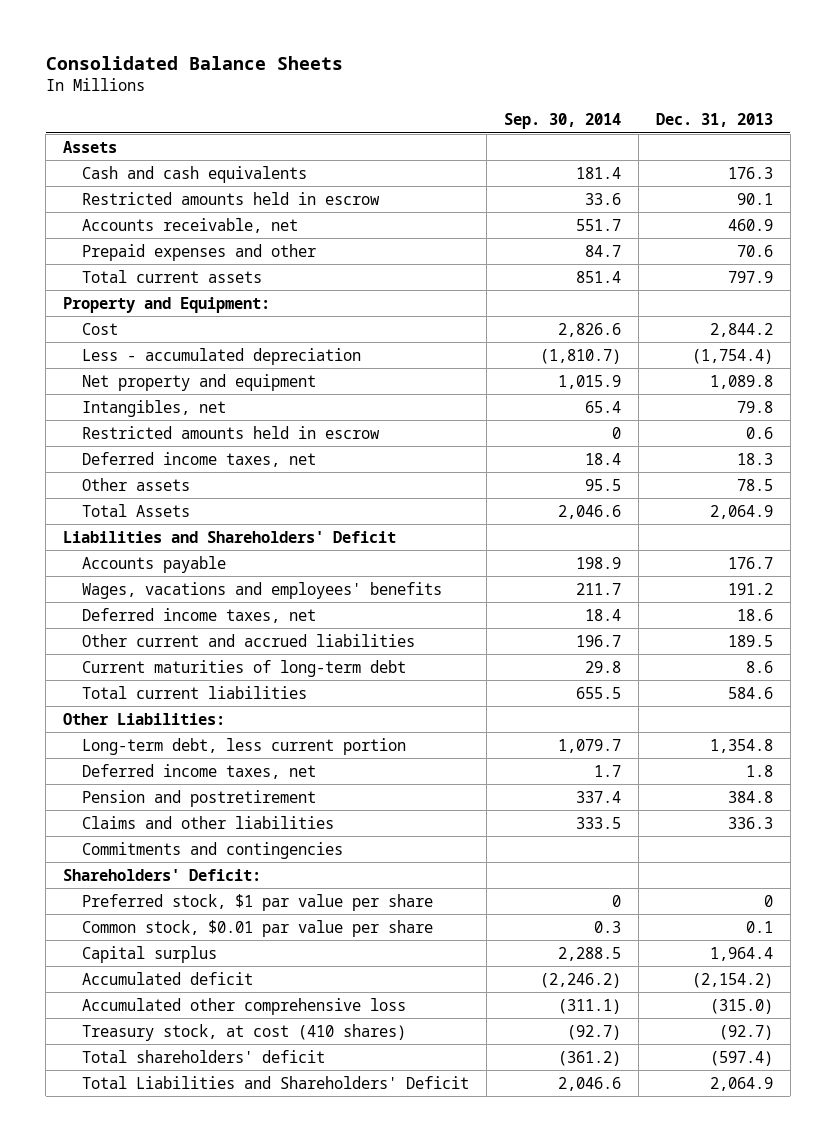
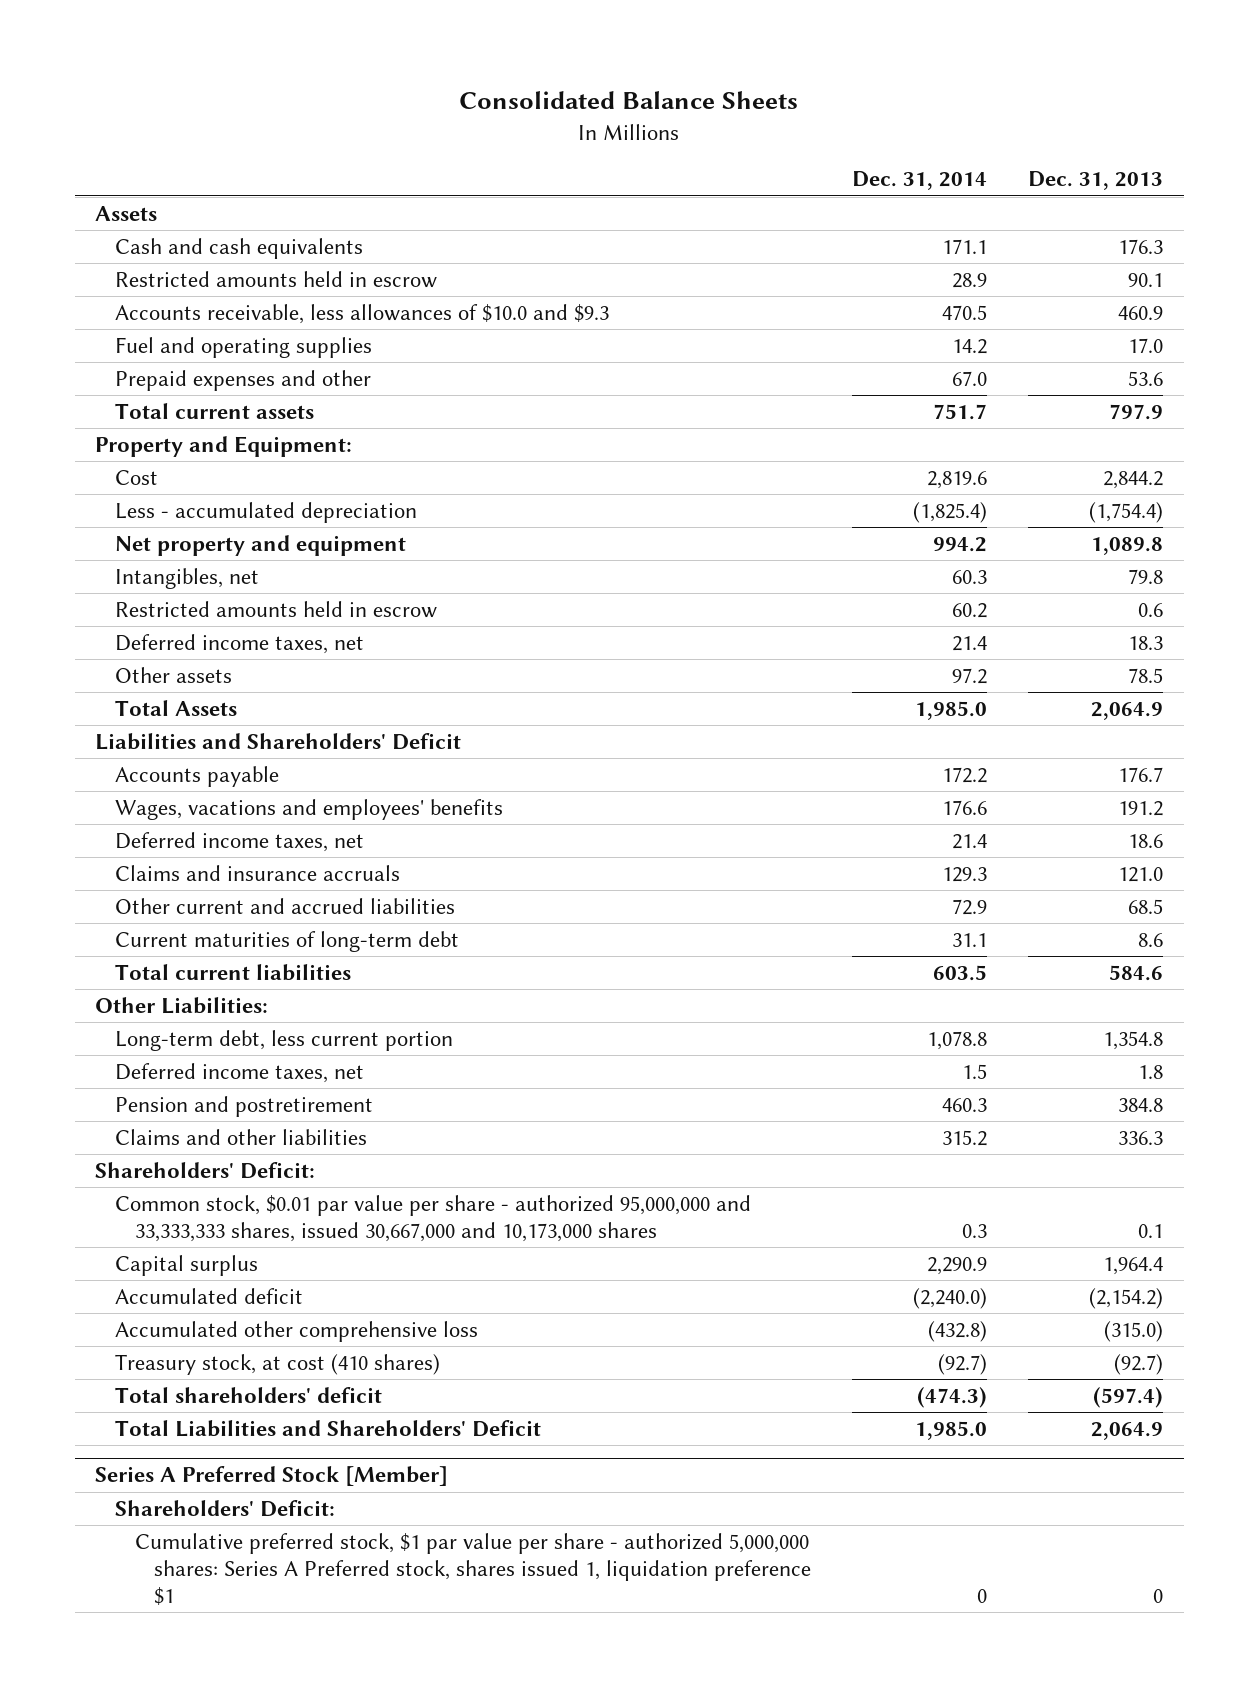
- | Sep. 30, 2014 | Dec. 31, 2013
+ | Dec. 31, 2014 | Dec. 31, 2013
- Accounts receivable, net | 551.7 | 460.9
- Prepaid expenses and other | 84.7 | 70.6
+ Accounts receivable, less allowances of $10.0 and $9.3 | 470.5 | 460.9
+ Fuel and operating supplies | 14.2 | 17.0
+ Prepaid expenses and other | 67.0 | 53.6
- Other current and accrued liabilities | 196.7 | 189.5
+ Claims and insurance accruals | 129.3 | 121.0
+ Other current and accrued liabilities | 72.9 | 68.5
- Commitments and contingencies
- Preferred stock, $1 par value per share | 0 | 0
- Common stock, $0.01 par value per share | 0.3 | 0.1
+ Common stock, $0.01 par value per share - authorized 95,000,000 and 33,333,333 shares, issued 30,667,000 and 10,173,000 shares | 0.3 | 0.1
+ Series A Preferred Stock [Member]
+ Shareholders' Deficit:
+ Cumulative preferred stock, $1 par value per share - authorized 5,000,000 shares: Series A Preferred stock, shares issued 1, liquidation preference $1 | 0 | 0

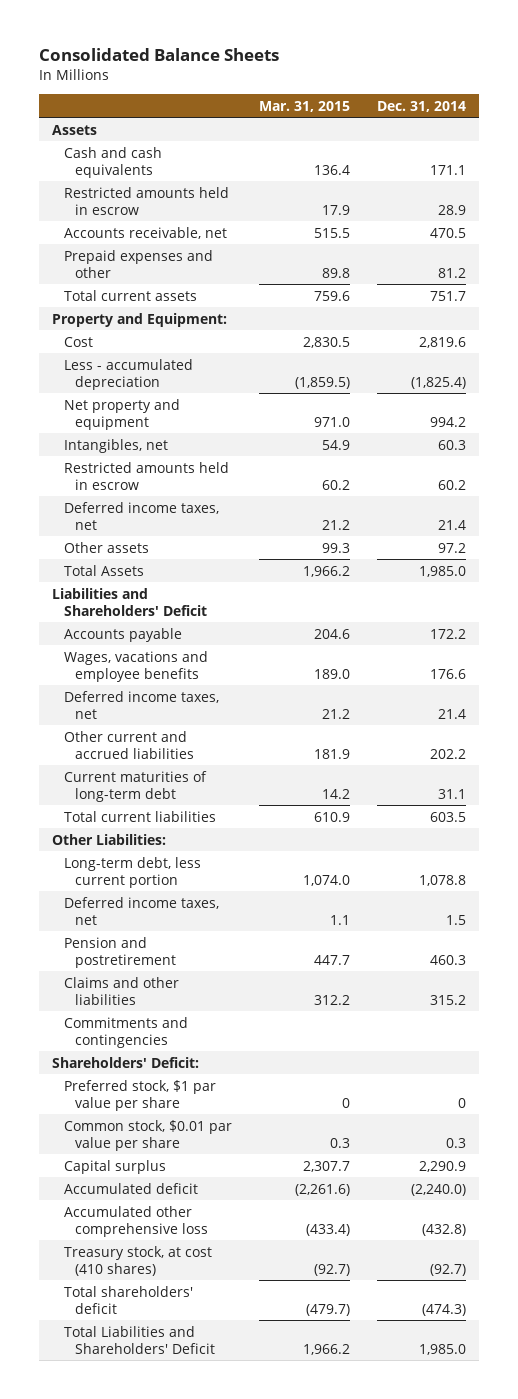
- | Dec. 31, 2014 | Dec. 31, 2013
+ | Mar. 31, 2015 | Dec. 31, 2014
- Accounts receivable, less allowances of $10.0 and $9.3 | 470.5 | 460.9
- Fuel and operating supplies | 14.2 | 17.0
- Prepaid expenses and other | 67.0 | 53.6
+ Accounts receivable, net | 515.5 | 470.5
+ Prepaid expenses and other | 89.8 | 81.2
- Wages, vacations and employees' benefits | 176.6 | 191.2
+ Wages, vacations and employee benefits | 189.0 | 176.6
- Claims and insurance accruals | 129.3 | 121.0
- Other current and accrued liabilities | 72.9 | 68.5
+ Other current and accrued liabilities | 181.9 | 202.2
+ Commitments and contingencies
- Common stock, $0.01 par value per share - authorized 95,000,000 and 33,333,333 shares, issued 30,667,000 and 10,173,000 shares | 0.3 | 0.1
+ Preferred stock, $1 par value per share | 0 | 0
+ Common stock, $0.01 par value per share | 0.3 | 0.3
- Series A Preferred Stock [Member]
- Shareholders' Deficit:
- Cumulative preferred stock, $1 par value per share - authorized 5,000,000 shares: Series A Preferred stock, shares issued 1, liquidation preference $1 | 0 | 0

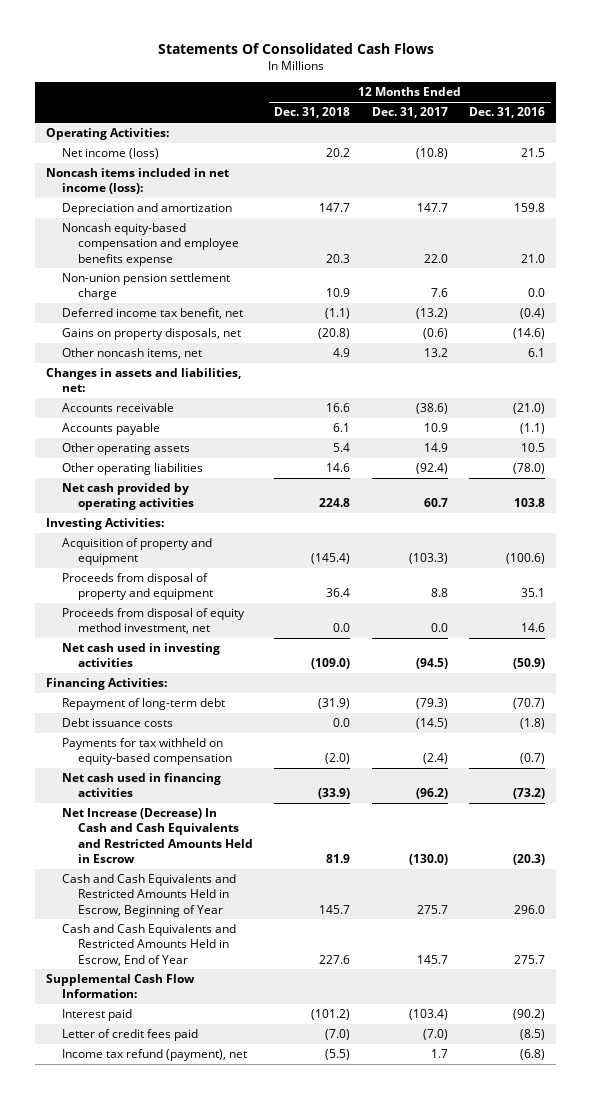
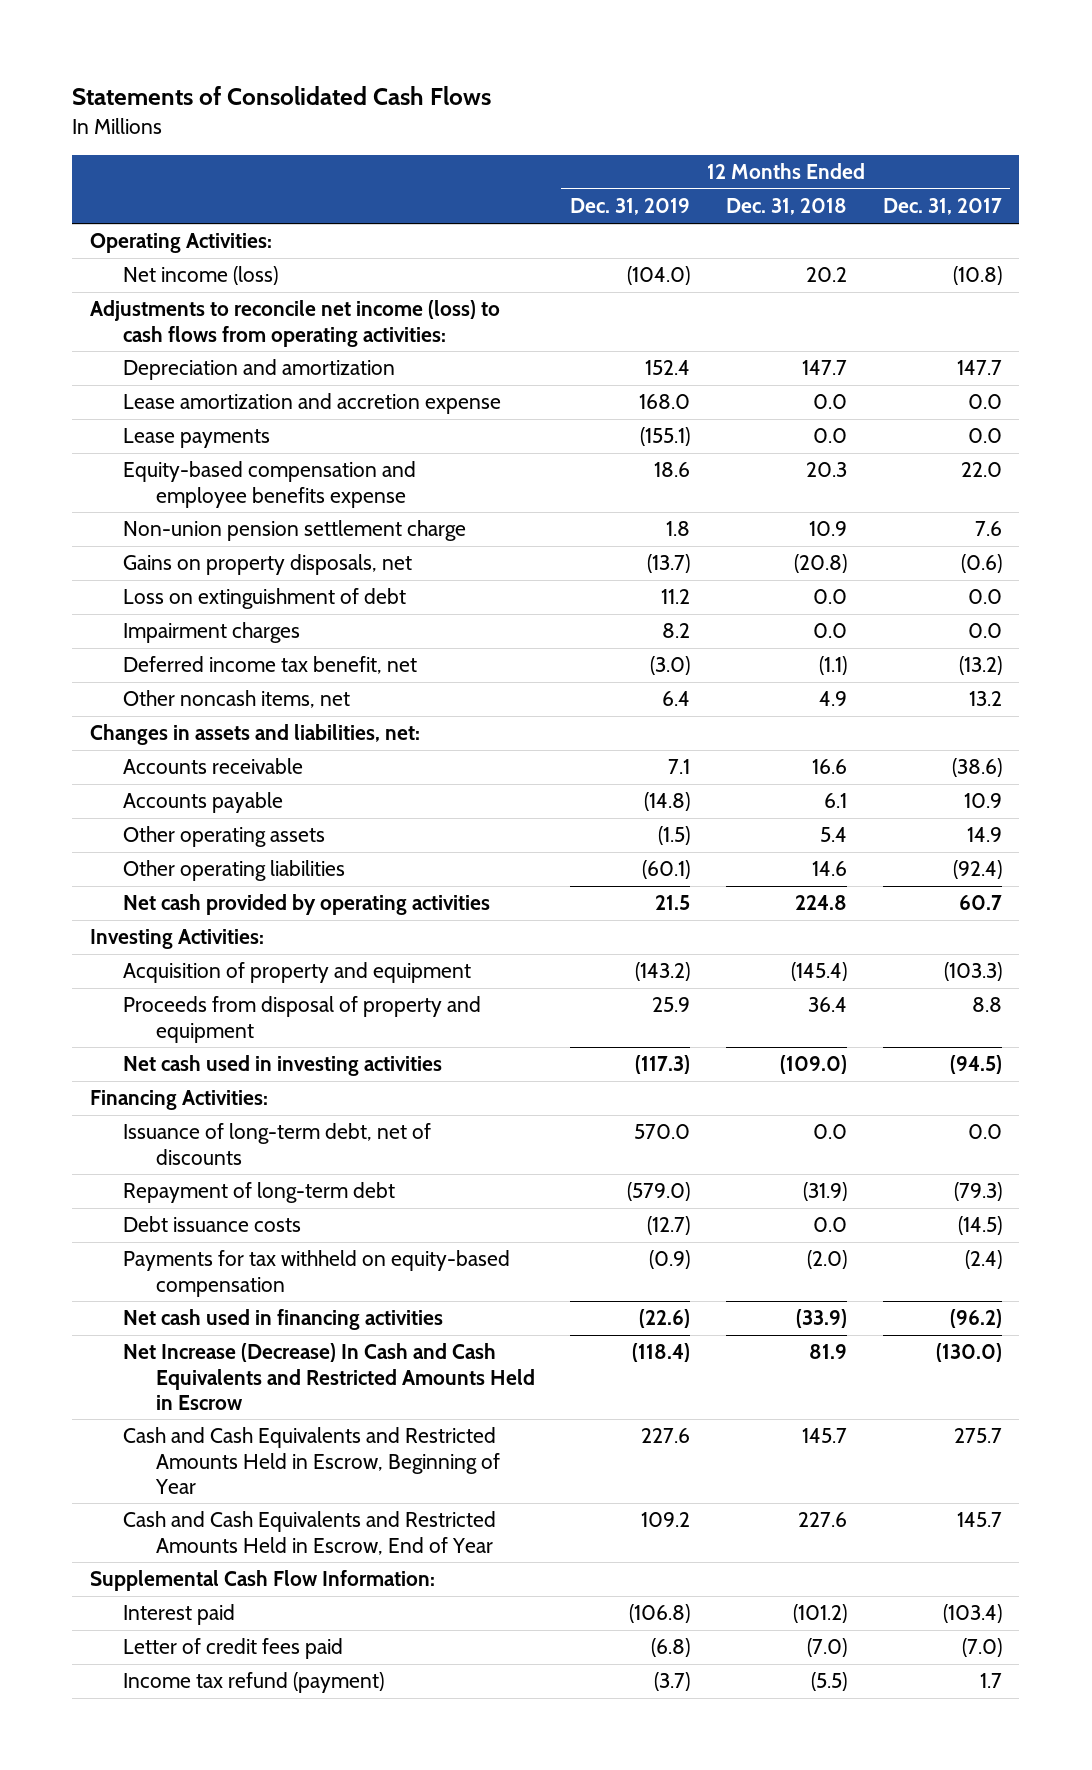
- Statements Of Consolidated Cash Flows
+ Statements of Consolidated Cash Flows
- | 12 Months Ended Dec. 31, 2018 | 12 Months Ended Dec. 31, 2017 | 12 Months Ended Dec. 31, 2016
+ | 12 Months Ended Dec. 31, 2019 | 12 Months Ended Dec. 31, 2018 | 12 Months Ended Dec. 31, 2017
- Noncash items included in net income (loss):
+ Adjustments to reconcile net income (loss) to cash flows from operating activities:
- Noncash equity-based compensation and employee benefits expense | 20.3 | 22.0 | 21.0
+ Lease amortization and accretion expense | 168.0 | 0.0 | 0.0
+ Lease payments | (155.1) | 0.0 | 0.0
+ Equity-based compensation and employee benefits expense | 18.6 | 20.3 | 22.0
+ Loss on extinguishment of debt | 11.2 | 0.0 | 0.0
+ Impairment charges | 8.2 | 0.0 | 0.0
moved down: Deferred income tax benefit, net | (3.0) | (1.1) | (13.2)
- Proceeds from disposal of equity method investment, net | 0.0 | 0.0 | 14.6
+ Issuance of long-term debt, net of discounts | 570.0 | 0.0 | 0.0
- Income tax refund (payment), net | (5.5) | 1.7 | (6.8)
+ Income tax refund (payment) | (3.7) | (5.5) | 1.7

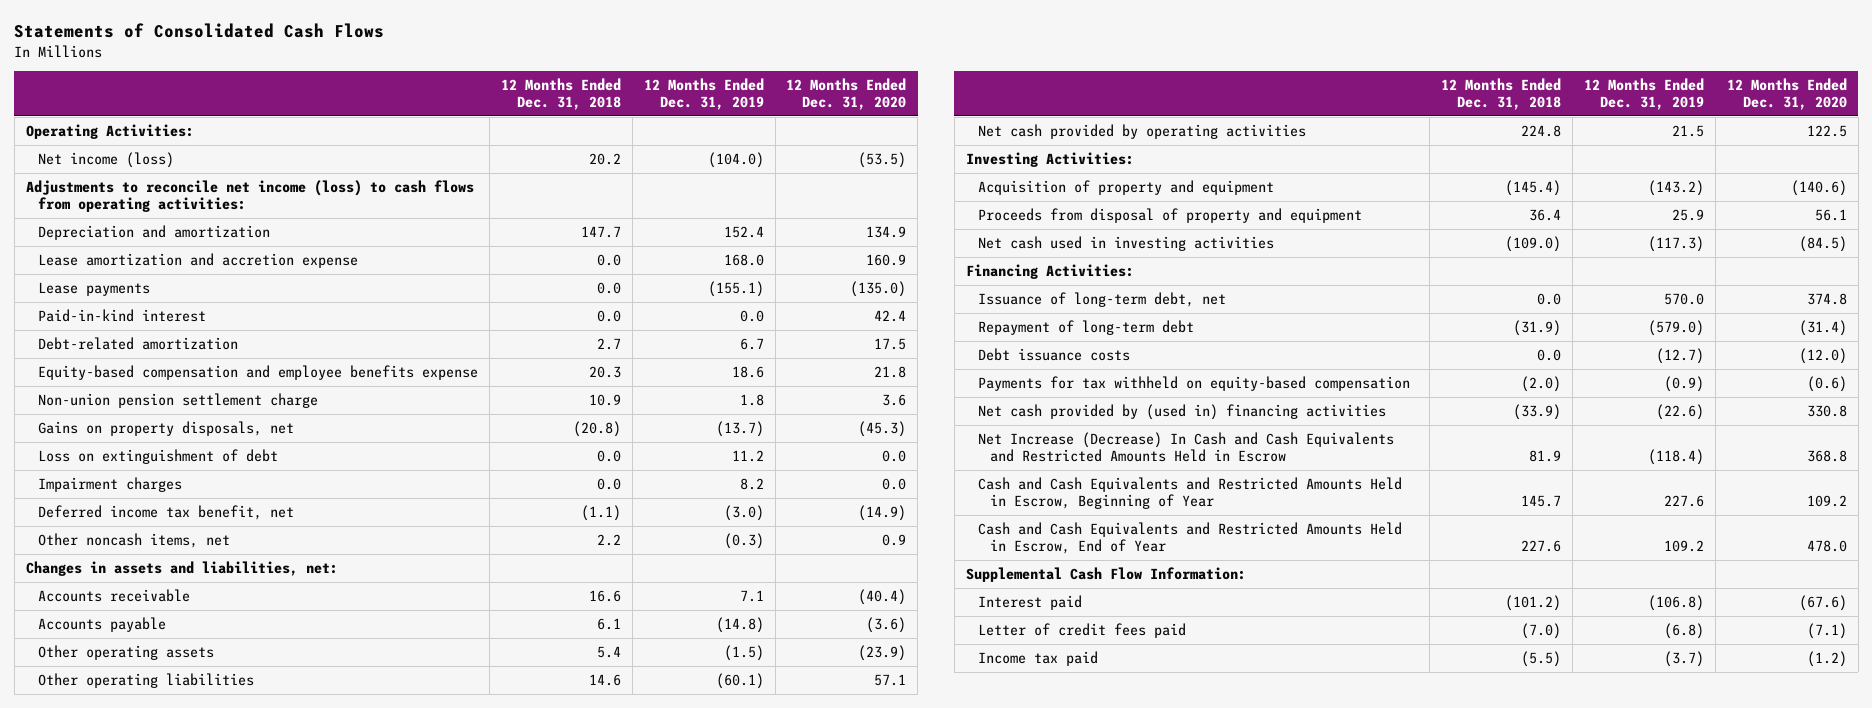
- | 12 Months Ended Dec. 31, 2019 | 12 Months Ended Dec. 31, 2018 | 12 Months Ended Dec. 31, 2017
+ | 12 Months Ended Dec. 31, 2018 | 12 Months Ended Dec. 31, 2019 | 12 Months Ended Dec. 31, 2020
+ Paid-in-kind interest | 0.0 | 0.0 | 42.4
+ Debt-related amortization | 2.7 | 6.7 | 17.5
- Other noncash items, net | 6.4 | 4.9 | 13.2
+ Other noncash items, net | 2.2 | (0.3) | 0.9
- Issuance of long-term debt, net of discounts | 570.0 | 0.0 | 0.0
+ Issuance of long-term debt, net | 0.0 | 570.0 | 374.8
- Net cash used in financing activities | (22.6) | (33.9) | (96.2)
+ Net cash provided by (used in) financing activities | (33.9) | (22.6) | 330.8
- Income tax refund (payment) | (3.7) | (5.5) | 1.7
+ Income tax paid | (5.5) | (3.7) | (1.2)

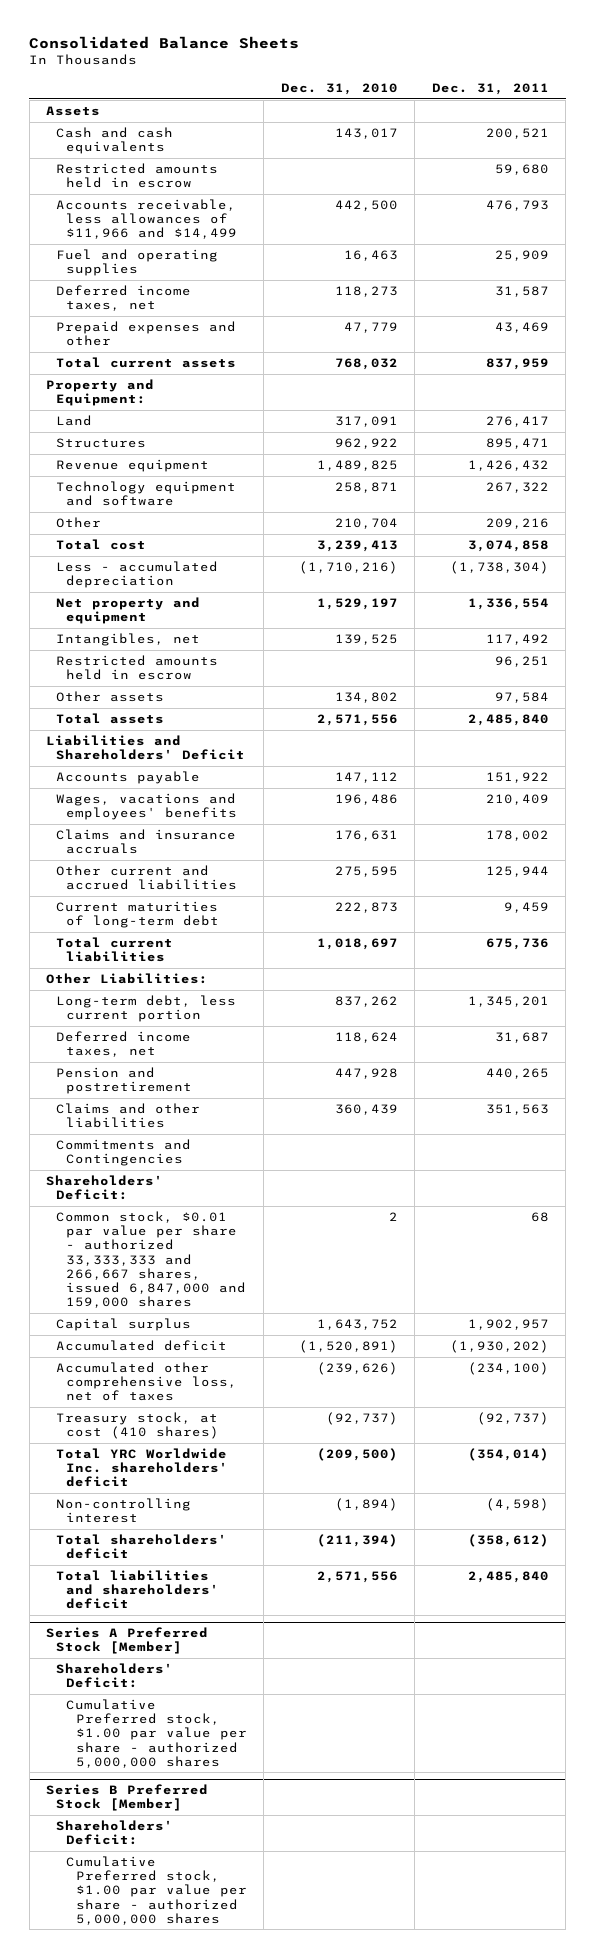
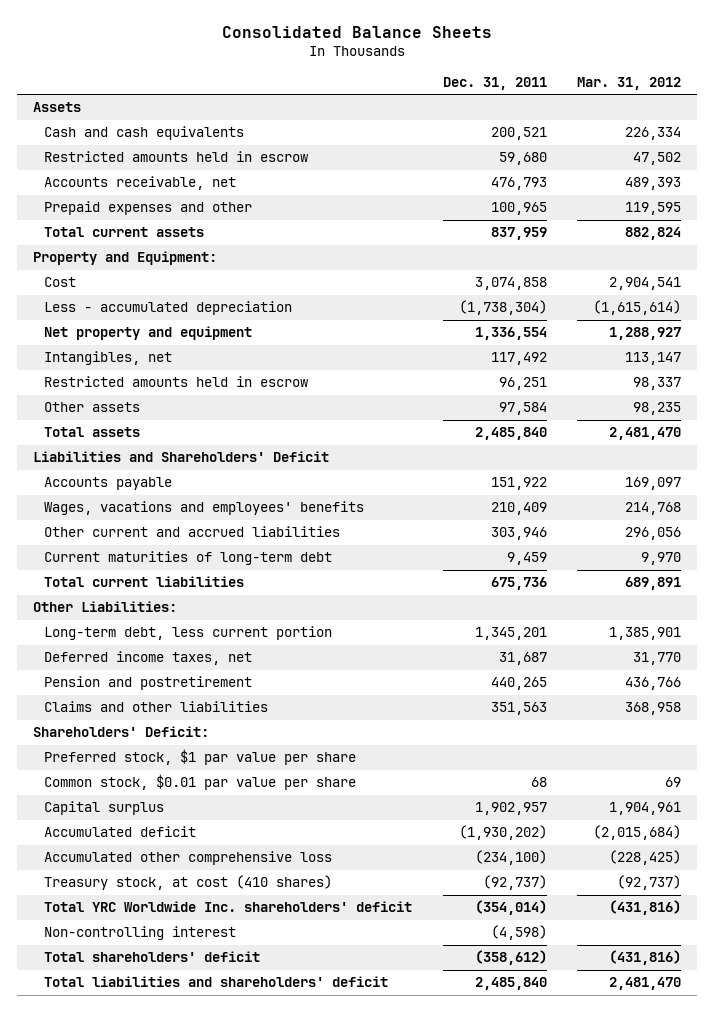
- | Dec. 31, 2010 | Dec. 31, 2011
+ | Dec. 31, 2011 | Mar. 31, 2012
- Accounts receivable, less allowances of $11,966 and $14,499 | 442,500 | 476,793
- Fuel and operating supplies | 16,463 | 25,909
- Deferred income taxes, net | 118,273 | 31,587
- Prepaid expenses and other | 47,779 | 43,469
+ Accounts receivable, net | 476,793 | 489,393
+ Prepaid expenses and other | 100,965 | 119,595
- Land | 317,091 | 276,417
- Structures | 962,922 | 895,471
- Revenue equipment | 1,489,825 | 1,426,432
- Technology equipment and software | 258,871 | 267,322
- Other | 210,704 | 209,216
- Total cost | 3,239,413 | 3,074,858
+ Cost | 3,074,858 | 2,904,541
- Claims and insurance accruals | 176,631 | 178,002
- Other current and accrued liabilities | 275,595 | 125,944
+ Other current and accrued liabilities | 303,946 | 296,056
- Commitments and Contingencies
- Common stock, $0.01 par value per share - authorized 33,333,333 and 266,667 shares, issued 6,847,000 and 159,000 shares | 2 | 68
+ Preferred stock, $1 par value per share
+ Common stock, $0.01 par value per share | 68 | 69
- Accumulated other comprehensive loss, net of taxes | (239,626) | (234,100)
+ Accumulated other comprehensive loss | (234,100) | (228,425)
- Series A Preferred Stock [Member]
- Shareholders' Deficit:
- Cumulative Preferred stock, $1.00 par value per share - authorized 5,000,000 shares
- Series B Preferred Stock [Member]
- Shareholders' Deficit:
- Cumulative Preferred stock, $1.00 par value per share - authorized 5,000,000 shares

